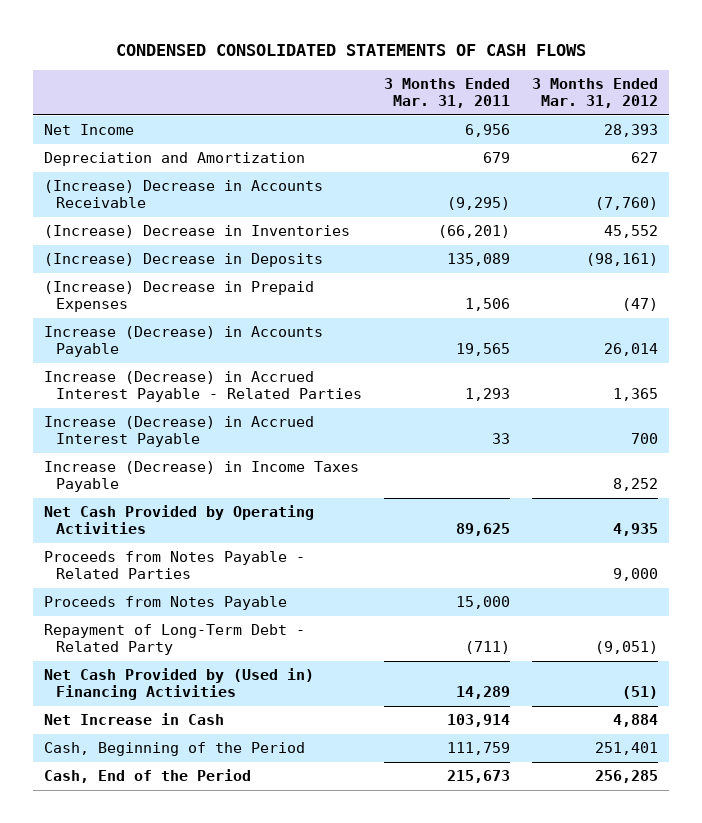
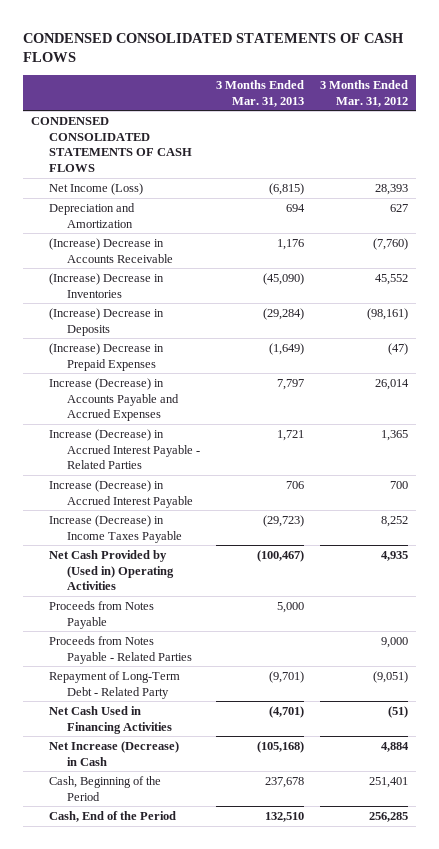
- | 3 Months Ended Mar. 31, 2011 | 3 Months Ended Mar. 31, 2012
+ | 3 Months Ended Mar. 31, 2013 | 3 Months Ended Mar. 31, 2012
- Net Income | 6,956 | 28,393
+ CONDENSED CONSOLIDATED STATEMENTS OF CASH FLOWS
+ Net Income (Loss) | (6,815) | 28,393
- Increase (Decrease) in Accounts Payable | 19,565 | 26,014
+ Increase (Decrease) in Accounts Payable and Accrued Expenses | 7,797 | 26,014
- Net Cash Provided by Operating Activities | 89,625 | 4,935
+ Net Cash Provided by (Used in) Operating Activities | (100,467) | 4,935
moved down: Proceeds from Notes Payable - Related Parties | | 9,000
- Net Cash Provided by (Used in) Financing Activities | 14,289 | (51)
- Net Increase in Cash | 103,914 | 4,884
+ Net Cash Used in Financing Activities | (4,701) | (51)
+ Net Increase (Decrease) in Cash | (105,168) | 4,884

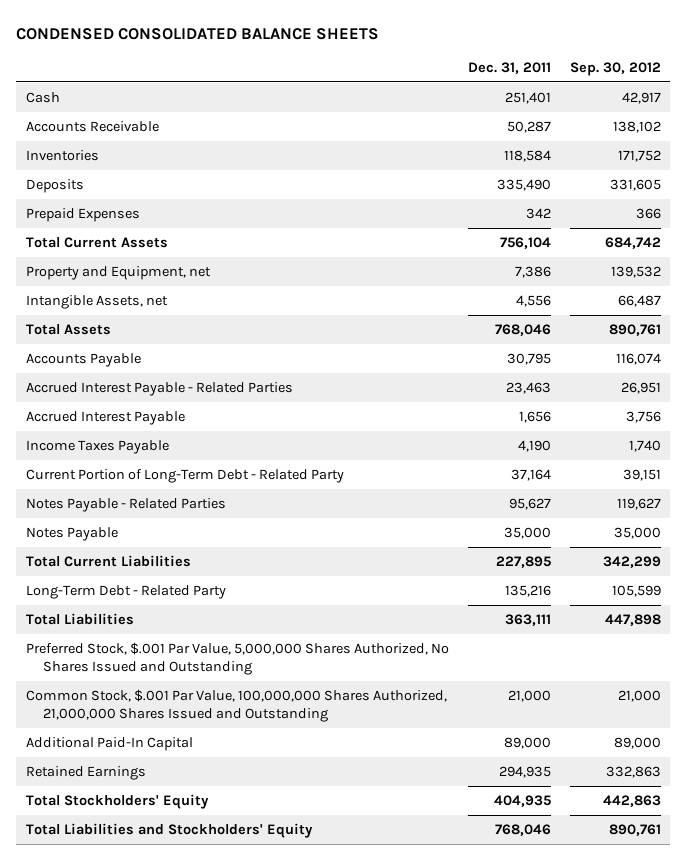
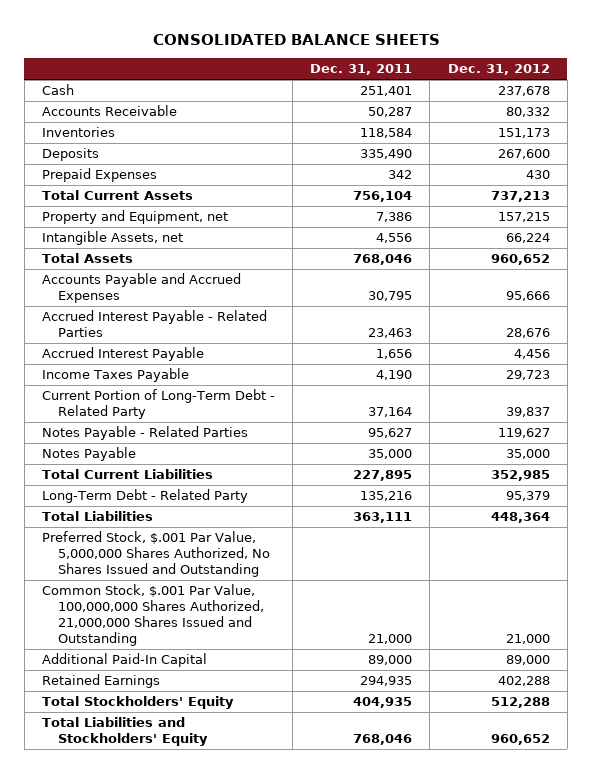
- CONDENSED CONSOLIDATED BALANCE SHEETS
+ CONSOLIDATED BALANCE SHEETS
- | Dec. 31, 2011 | Sep. 30, 2012
+ | Dec. 31, 2011 | Dec. 31, 2012
- Accounts Payable | 30,795 | 116,074
+ Accounts Payable and Accrued Expenses | 30,795 | 95,666

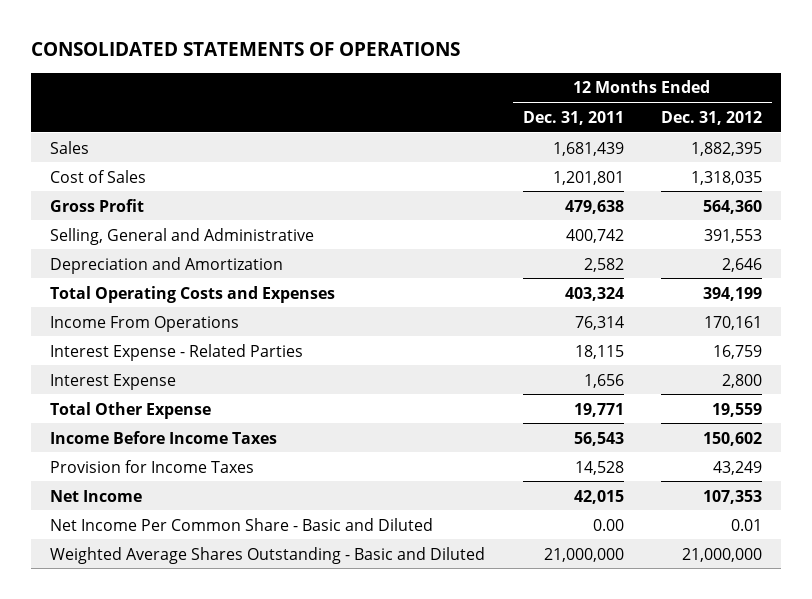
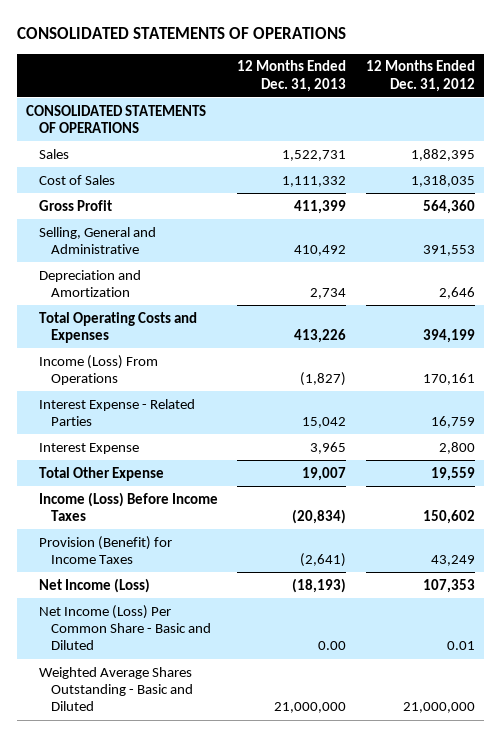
- | 12 Months Ended Dec. 31, 2011 | 12 Months Ended Dec. 31, 2012
+ | 12 Months Ended Dec. 31, 2013 | 12 Months Ended Dec. 31, 2012
+ CONSOLIDATED STATEMENTS OF OPERATIONS
- Income From Operations | 76,314 | 170,161
+ Income (Loss) From Operations | (1,827) | 170,161
- Income Before Income Taxes | 56,543 | 150,602
- Provision for Income Taxes | 14,528 | 43,249
- Net Income | 42,015 | 107,353
- Net Income Per Common Share - Basic and Diluted | 0.00 | 0.01
+ Income (Loss) Before Income Taxes | (20,834) | 150,602
+ Provision (Benefit) for Income Taxes | (2,641) | 43,249
+ Net Income (Loss) | (18,193) | 107,353
+ Net Income (Loss) Per Common Share - Basic and Diluted | 0.00 | 0.01

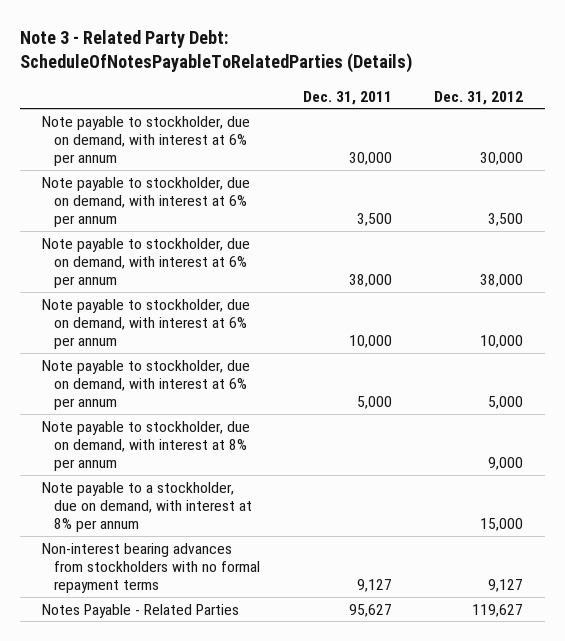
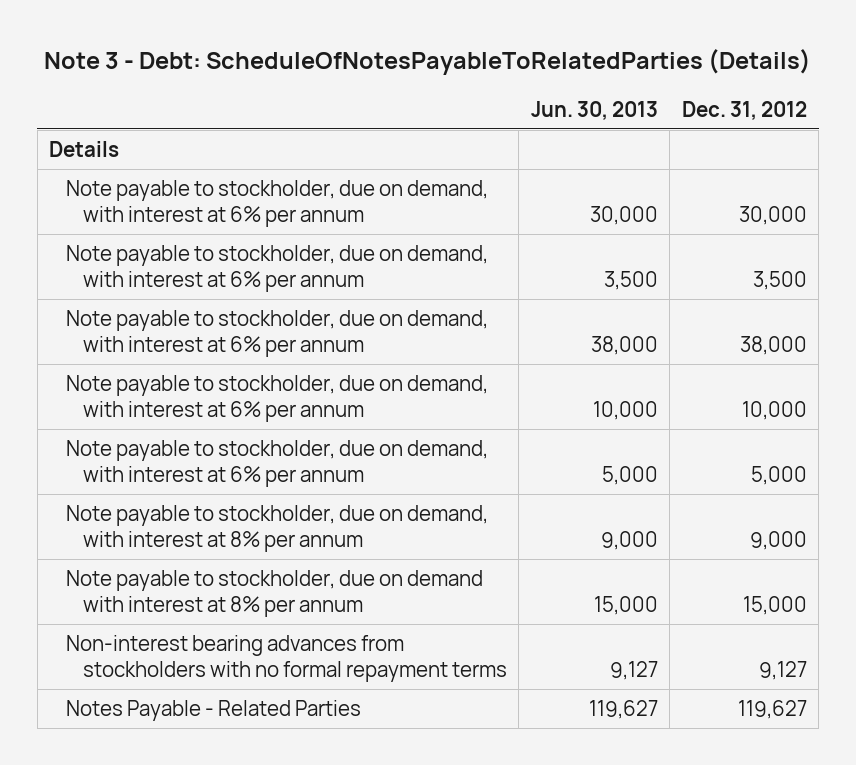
- Note 3 - Related Party Debt: ScheduleOfNotesPayableToRelatedParties (Details)
+ Note 3 - Debt: ScheduleOfNotesPayableToRelatedParties (Details)
- | Dec. 31, 2011 | Dec. 31, 2012
+ | Jun. 30, 2013 | Dec. 31, 2012
+ Details
- Note payable to a stockholder, due on demand, with interest at 8% per annum | | 15,000
+ Note payable to stockholder, due on demand with interest at 8% per annum | 15,000 | 15,000

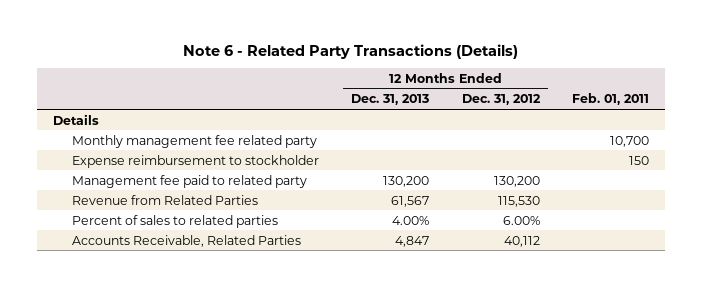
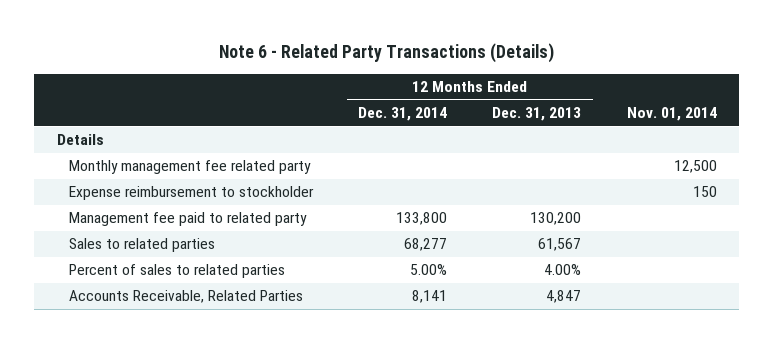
- | 12 Months Ended Dec. 31, 2013 | 12 Months Ended Dec. 31, 2012 | Feb. 01, 2011
+ | 12 Months Ended Dec. 31, 2014 | 12 Months Ended Dec. 31, 2013 | Nov. 01, 2014
- Revenue from Related Parties | 61,567 | 115,530 |
+ Sales to related parties | 68,277 | 61,567 |

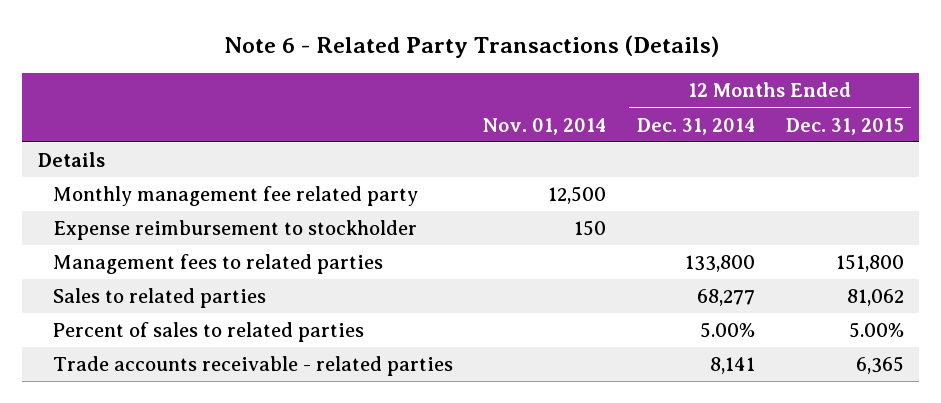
- | 12 Months Ended Dec. 31, 2014 | 12 Months Ended Dec. 31, 2013 | Nov. 01, 2014
+ | Nov. 01, 2014 | 12 Months Ended Dec. 31, 2014 | 12 Months Ended Dec. 31, 2015
- Management fee paid to related party | 133,800 | 130,200 |
+ Management fees to related parties | | 133,800 | 151,800
- Accounts Receivable, Related Parties | 8,141 | 4,847 |
+ Trade accounts receivable - related parties | | 8,141 | 6,365

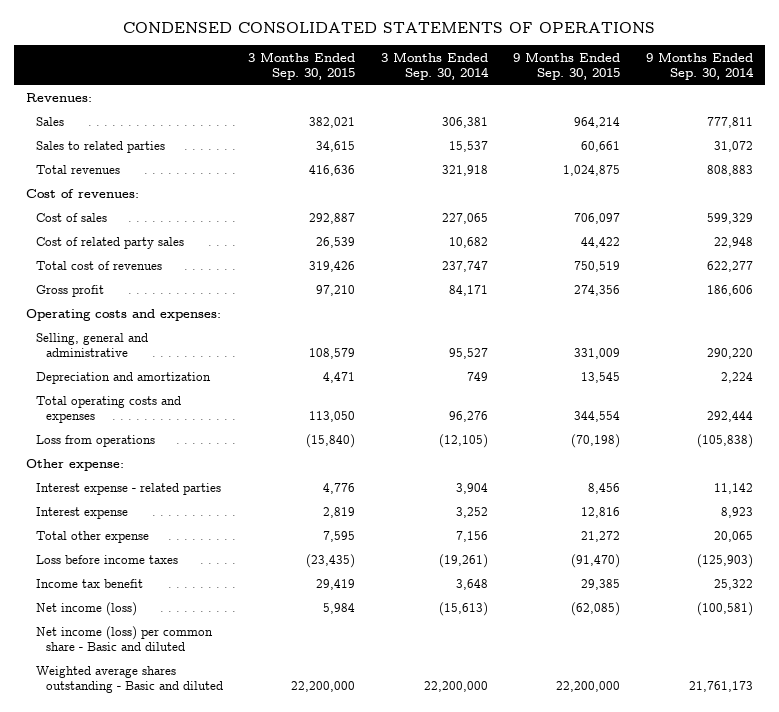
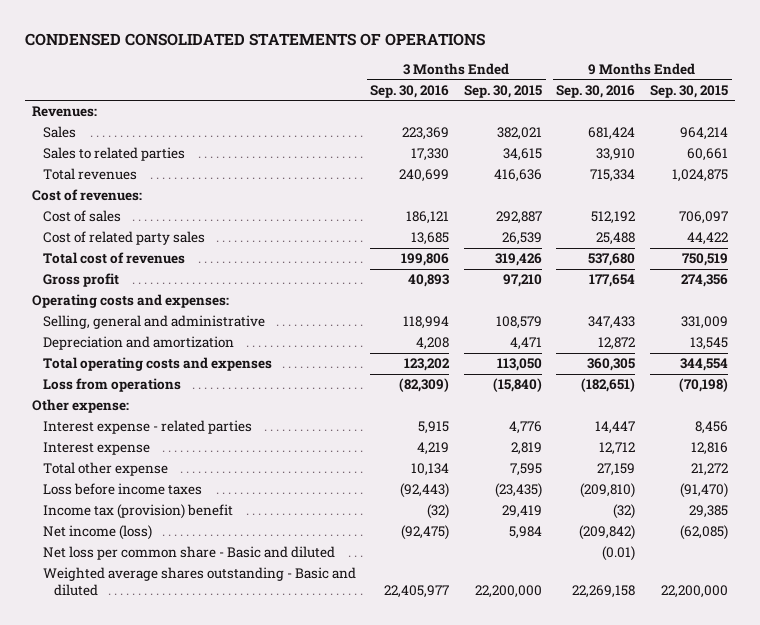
- | 3 Months Ended Sep. 30, 2015 | 3 Months Ended Sep. 30, 2014 | 9 Months Ended Sep. 30, 2015 | 9 Months Ended Sep. 30, 2014
+ | 3 Months Ended Sep. 30, 2016 | 3 Months Ended Sep. 30, 2015 | 9 Months Ended Sep. 30, 2016 | 9 Months Ended Sep. 30, 2015
- Income tax benefit | 29,419 | 3,648 | 29,385 | 25,322
+ Income tax (provision) benefit | (32) | 29,419 | (32) | 29,385
- Net income (loss) per common share - Basic and diluted
+ Net loss per common share - Basic and diluted | | | (0.01) |

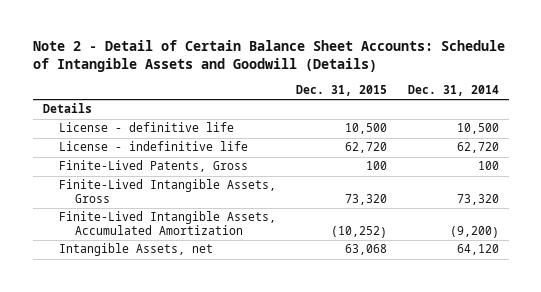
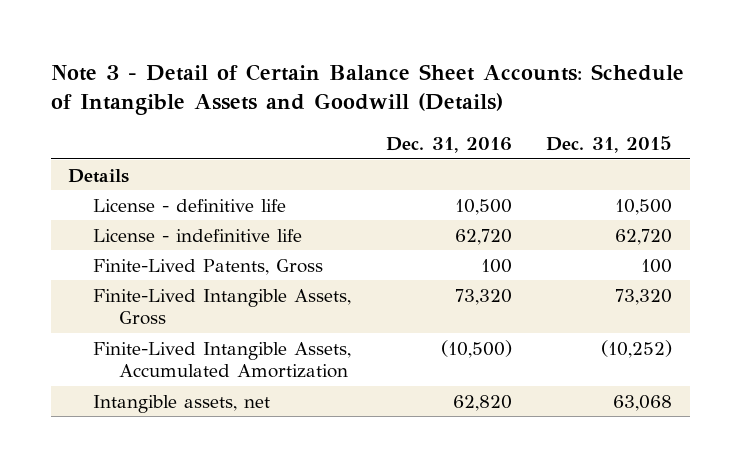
- Note 2 - Detail of Certain Balance Sheet Accounts: Schedule of Intangible Assets and Goodwill (Details)
+ Note 3 - Detail of Certain Balance Sheet Accounts: Schedule of Intangible Assets and Goodwill (Details)
- | Dec. 31, 2015 | Dec. 31, 2014
+ | Dec. 31, 2016 | Dec. 31, 2015
- Intangible Assets, net | 63,068 | 64,120
+ Intangible assets, net | 62,820 | 63,068

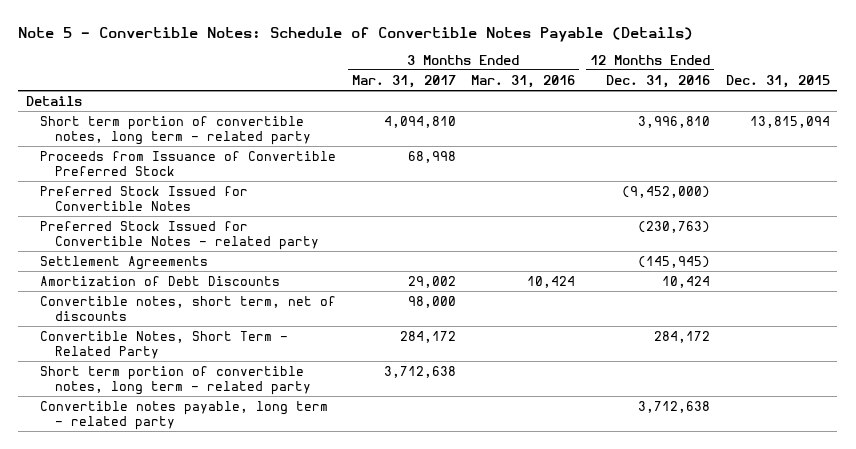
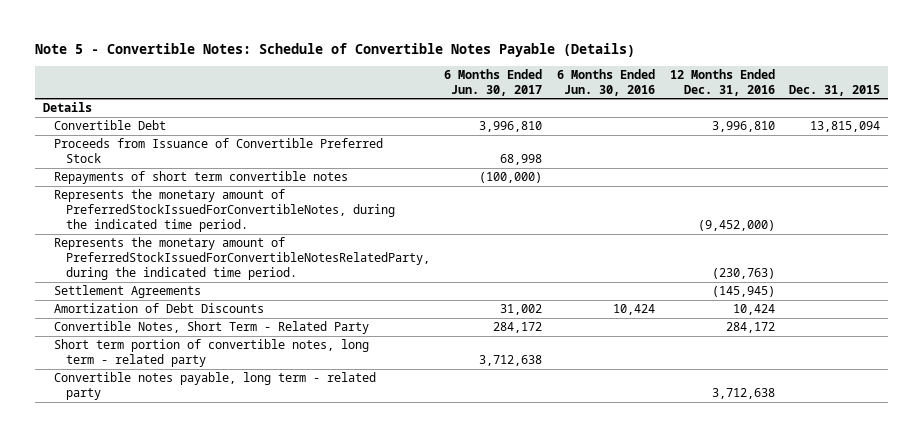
- | 3 Months Ended Mar. 31, 2017 | 3 Months Ended Mar. 31, 2016 | 12 Months Ended Dec. 31, 2016 | Dec. 31, 2015
+ | 6 Months Ended Jun. 30, 2017 | 6 Months Ended Jun. 30, 2016 | 12 Months Ended Dec. 31, 2016 | Dec. 31, 2015
- Short term portion of convertible notes, long term - related party | 4,094,810 | | 3,996,810 | 13,815,094
+ Convertible Debt | 3,996,810 | | 3,996,810 | 13,815,094
- Preferred Stock Issued for Convertible Notes | | | (9,452,000) |
- Preferred Stock Issued for Convertible Notes - related party | | | (230,763) |
+ Repayments of short term convertible notes | (100,000) | | |
+ Represents the monetary amount of PreferredStockIssuedForConvertibleNotes, during the indicated time period. | | | (9,452,000) |
+ Represents the monetary amount of PreferredStockIssuedForConvertibleNotesRelatedParty, during the indicated time period. | | | (230,763) |
- Convertible notes, short term, net of discounts | 98,000 | | |

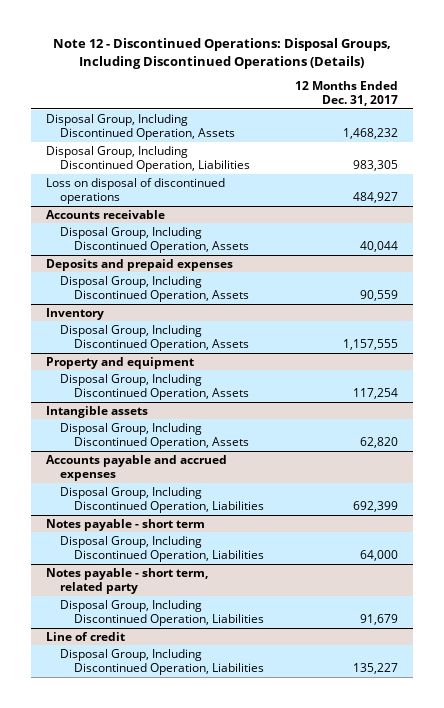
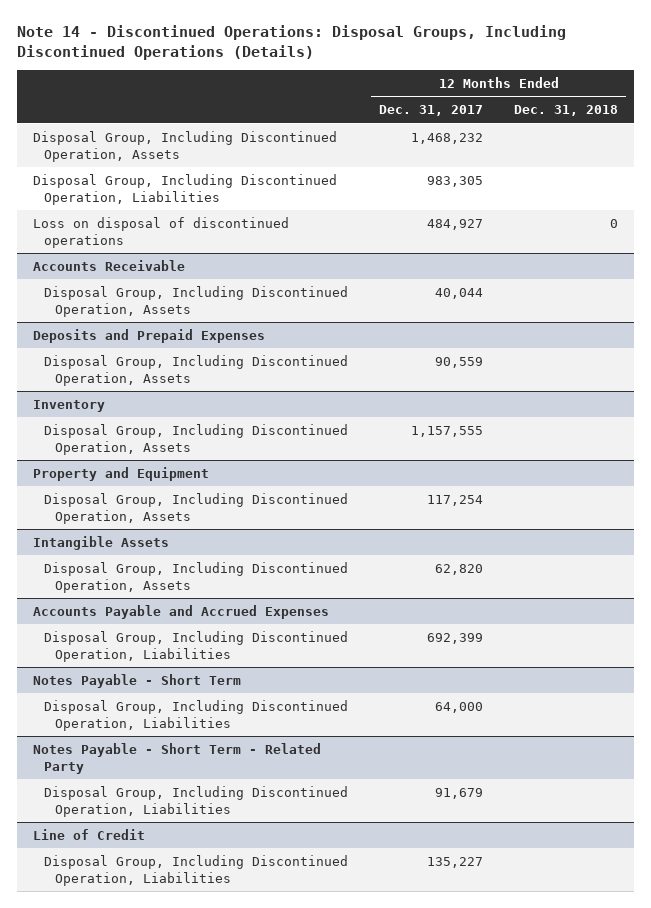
- Note 12 - Discontinued Operations: Disposal Groups, Including Discontinued Operations (Details)
+ Note 14 - Discontinued Operations: Disposal Groups, Including Discontinued Operations (Details)
- | 12 Months Ended Dec. 31, 2017
+ | 12 Months Ended Dec. 31, 2017 | 12 Months Ended Dec. 31, 2018
- Accounts receivable
+ Accounts Receivable
- Deposits and prepaid expenses
+ Deposits and Prepaid Expenses
- Property and equipment
+ Property and Equipment
- Intangible assets
+ Intangible Assets
- Accounts payable and accrued expenses
+ Accounts Payable and Accrued Expenses
- Notes payable - short term
+ Notes Payable - Short Term
- Notes payable - short term, related party
+ Notes Payable - Short Term - Related Party
- Line of credit
+ Line of Credit

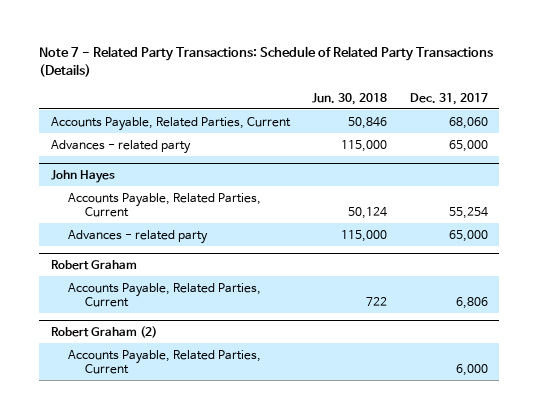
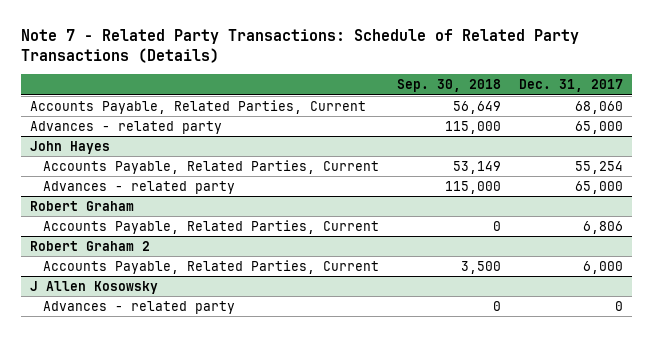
- | Jun. 30, 2018 | Dec. 31, 2017
+ | Sep. 30, 2018 | Dec. 31, 2017
- Robert Graham (2)
+ Robert Graham 2
+ J Allen Kosowsky
+ Advances - related party | 0 | 0

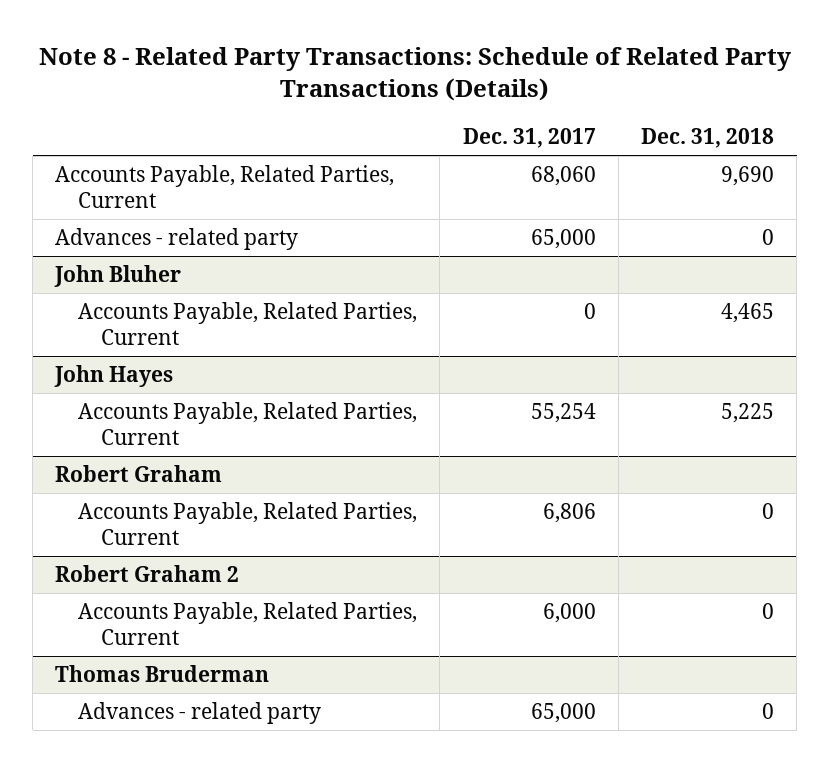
- Note 7 - Related Party Transactions: Schedule of Related Party Transactions (Details)
+ Note 8 - Related Party Transactions: Schedule of Related Party Transactions (Details)
- | Sep. 30, 2018 | Dec. 31, 2017
+ | Dec. 31, 2017 | Dec. 31, 2018
+ John Bluher
+ Accounts Payable, Related Parties, Current | 0 | 4,465
@ John Hayes
- Advances - related party | 115,000 | 65,000
- J Allen Kosowsky
- Advances - related party | 0 | 0
+ Thomas Bruderman
+ Advances - related party | 65,000 | 0

